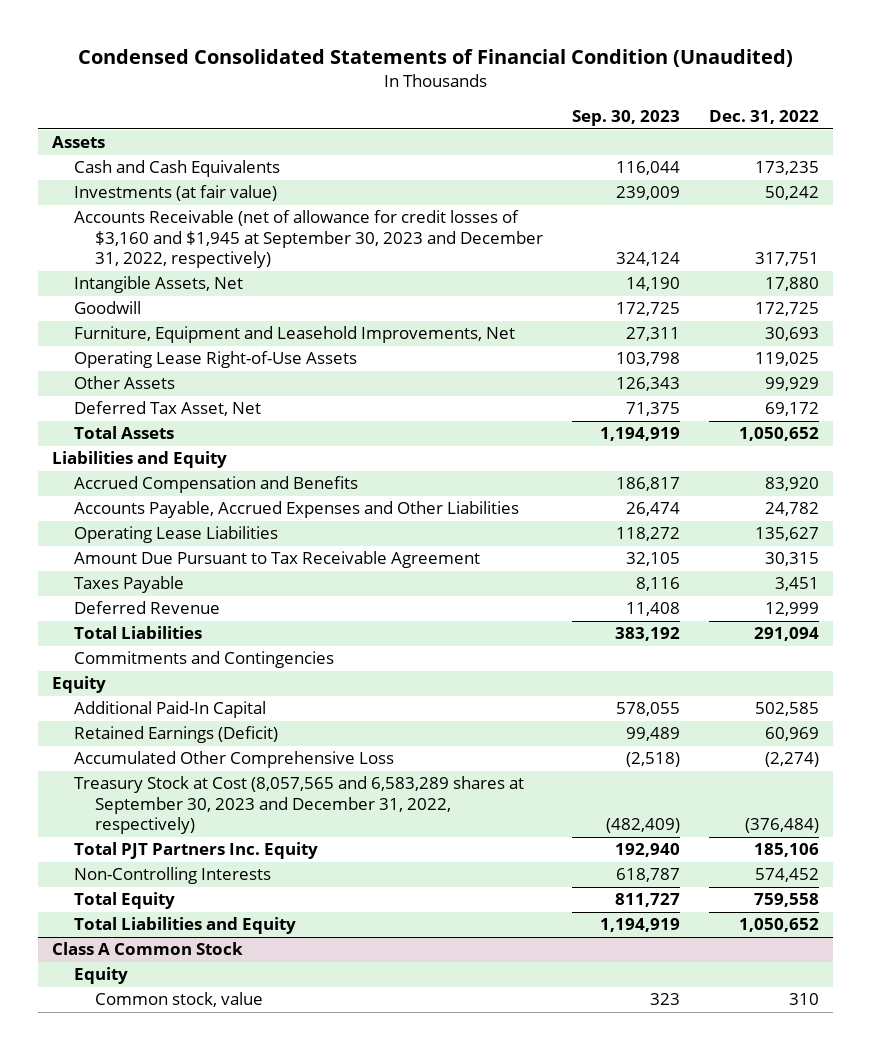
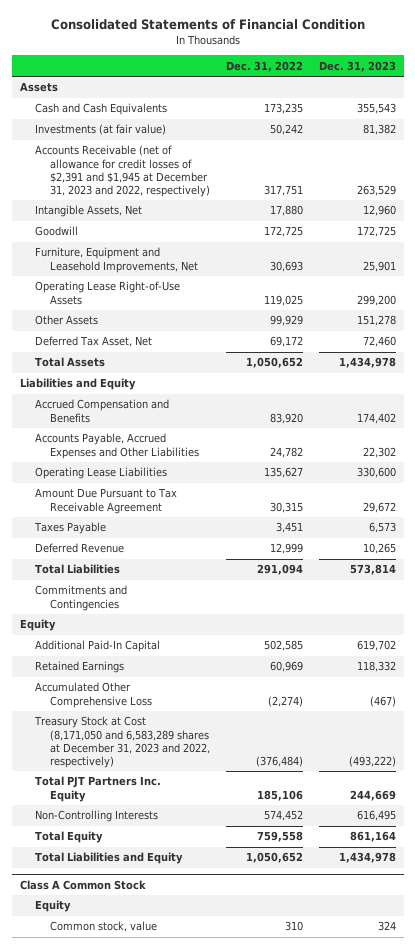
- Condensed Consolidated Statements of Financial Condition (Unaudited)
+ Consolidated Statements of Financial Condition
- | Sep. 30, 2023 | Dec. 31, 2022
+ | Dec. 31, 2022 | Dec. 31, 2023
- Accounts Receivable (net of allowance for credit losses of $3,160 and $1,945 at September 30, 2023 and December 31, 2022, respectively) | 324,124 | 317,751
+ Accounts Receivable (net of allowance for credit losses of $2,391 and $1,945 at December 31, 2023 and 2022, respectively) | 317,751 | 263,529
- Retained Earnings (Deficit) | 99,489 | 60,969
+ Retained Earnings | 60,969 | 118,332
- Treasury Stock at Cost (8,057,565 and 6,583,289 shares at September 30, 2023 and December 31, 2022, respectively) | (482,409) | (376,484)
+ Treasury Stock at Cost (8,171,050 and 6,583,289 shares at December 31, 2023 and 2022, respectively) | (376,484) | (493,222)

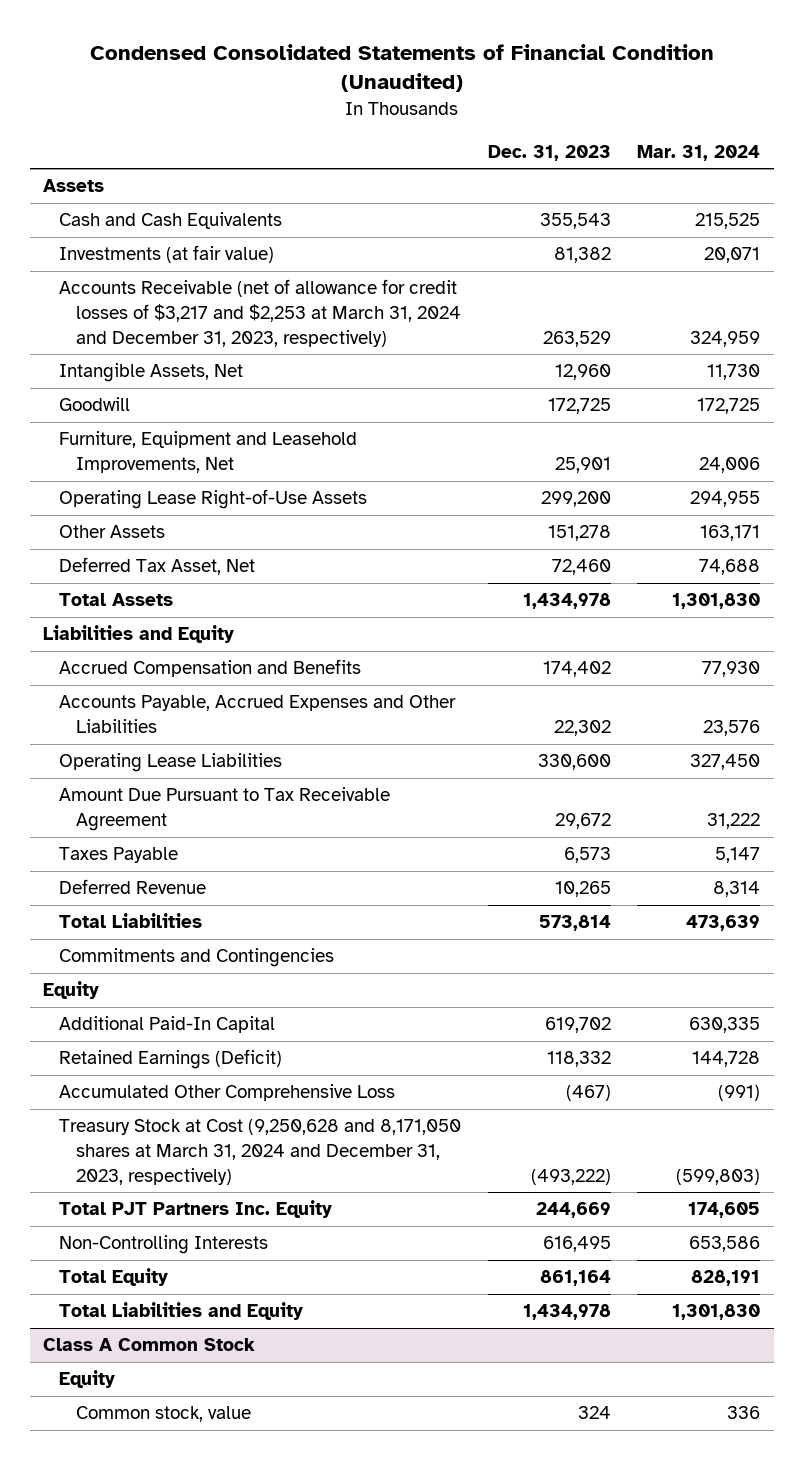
- Consolidated Statements of Financial Condition
+ Condensed Consolidated Statements of Financial Condition (Unaudited)
- | Dec. 31, 2022 | Dec. 31, 2023
+ | Dec. 31, 2023 | Mar. 31, 2024
- Accounts Receivable (net of allowance for credit losses of $2,391 and $1,945 at December 31, 2023 and 2022, respectively) | 317,751 | 263,529
+ Accounts Receivable (net of allowance for credit losses of $3,217 and $2,253 at March 31, 2024 and December 31, 2023, respectively) | 263,529 | 324,959
- Retained Earnings | 60,969 | 118,332
+ Retained Earnings (Deficit) | 118,332 | 144,728
- Treasury Stock at Cost (8,171,050 and 6,583,289 shares at December 31, 2023 and 2022, respectively) | (376,484) | (493,222)
+ Treasury Stock at Cost (9,250,628 and 8,171,050 shares at March 31, 2024 and December 31, 2023, respectively) | (493,222) | (599,803)

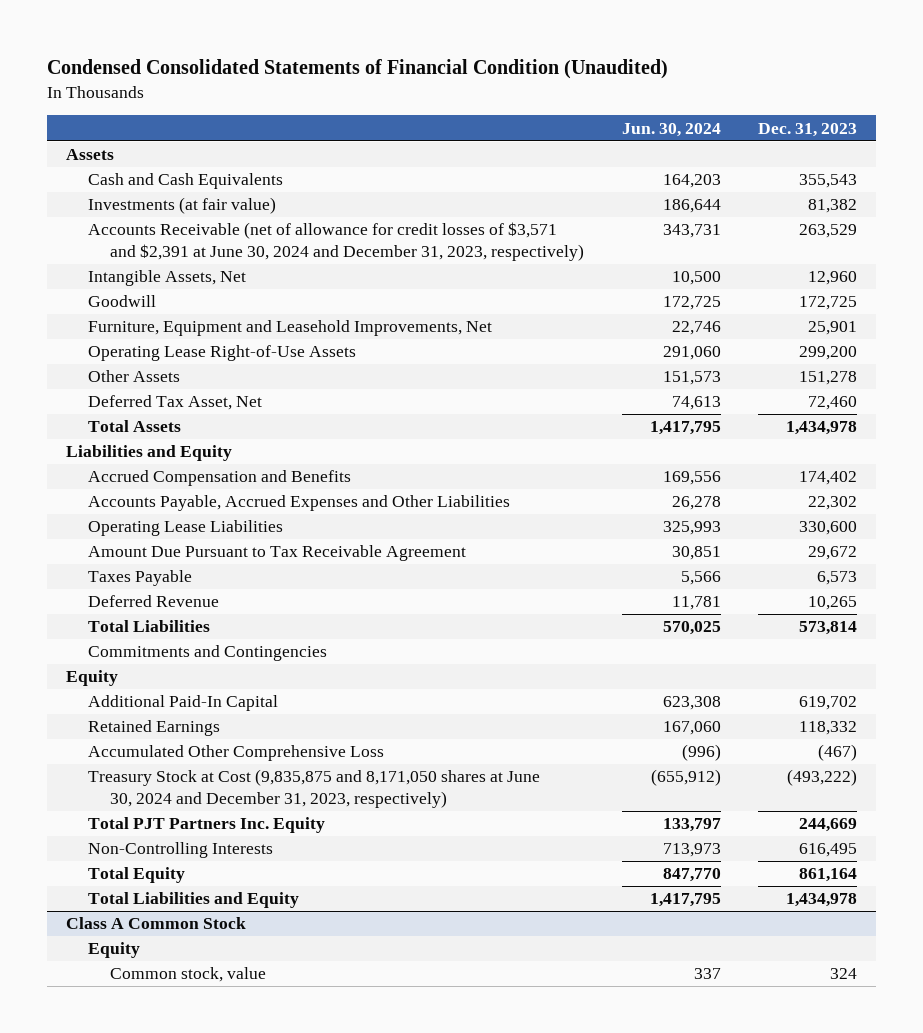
- | Dec. 31, 2023 | Mar. 31, 2024
+ | Jun. 30, 2024 | Dec. 31, 2023
- Accounts Receivable (net of allowance for credit losses of $3,217 and $2,253 at March 31, 2024 and December 31, 2023, respectively) | 263,529 | 324,959
+ Accounts Receivable (net of allowance for credit losses of $3,571 and $2,391 at June 30, 2024 and December 31, 2023, respectively) | 343,731 | 263,529
- Retained Earnings (Deficit) | 118,332 | 144,728
+ Retained Earnings | 167,060 | 118,332
- Treasury Stock at Cost (9,250,628 and 8,171,050 shares at March 31, 2024 and December 31, 2023, respectively) | (493,222) | (599,803)
+ Treasury Stock at Cost (9,835,875 and 8,171,050 shares at June 30, 2024 and December 31, 2023, respectively) | (655,912) | (493,222)

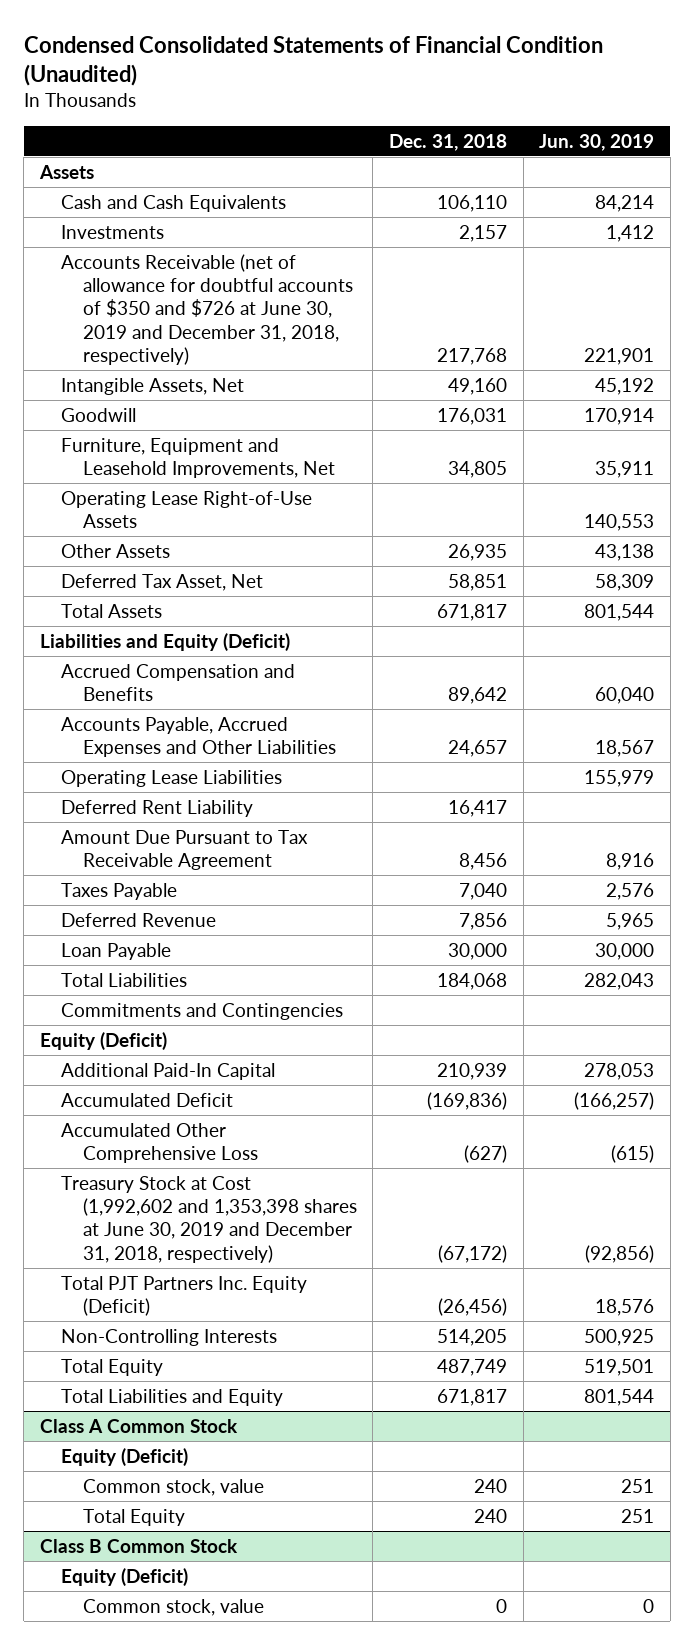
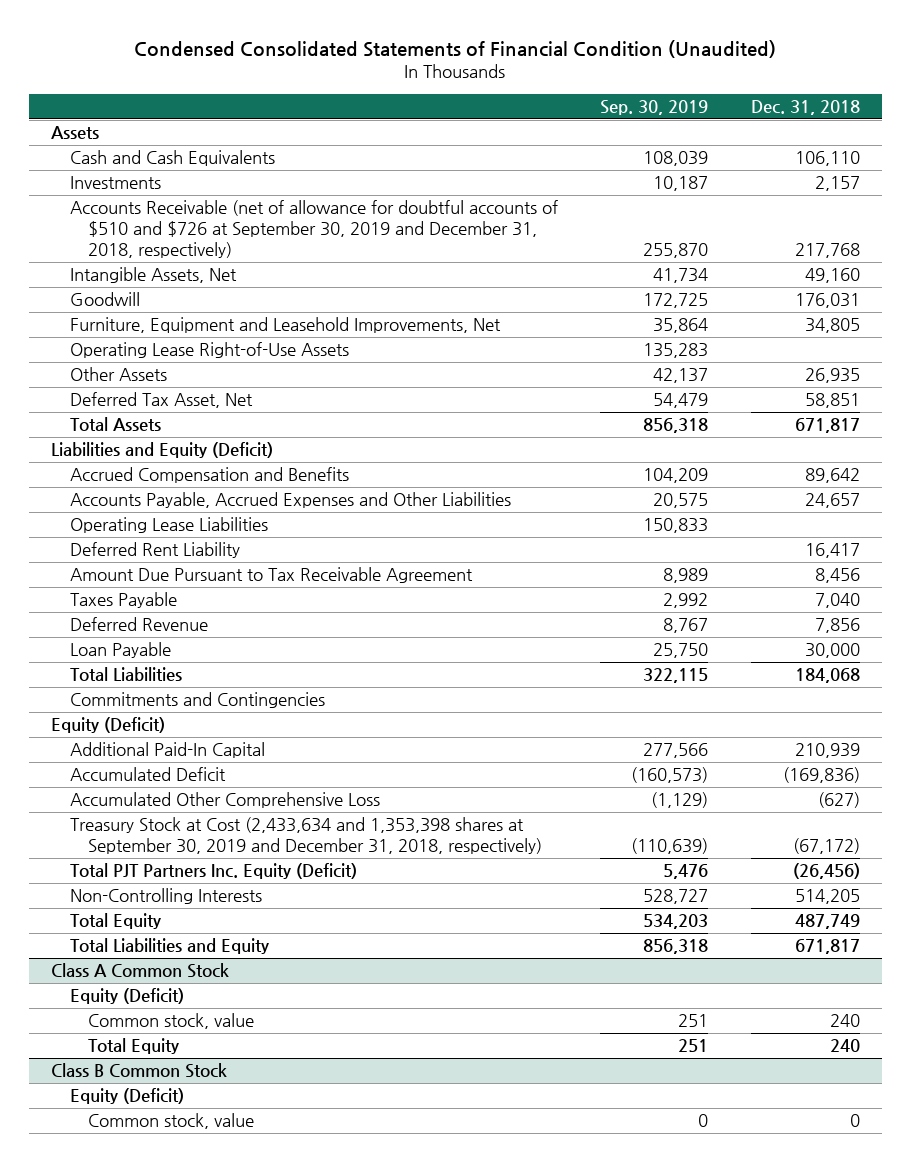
- | Dec. 31, 2018 | Jun. 30, 2019
+ | Sep. 30, 2019 | Dec. 31, 2018
- Accounts Receivable (net of allowance for doubtful accounts of $350 and $726 at June 30, 2019 and December 31, 2018, respectively) | 217,768 | 221,901
+ Accounts Receivable (net of allowance for doubtful accounts of $510 and $726 at September 30, 2019 and December 31, 2018, respectively) | 255,870 | 217,768
- Treasury Stock at Cost (1,992,602 and 1,353,398 shares at June 30, 2019 and December 31, 2018, respectively) | (67,172) | (92,856)
+ Treasury Stock at Cost (2,433,634 and 1,353,398 shares at September 30, 2019 and December 31, 2018, respectively) | (110,639) | (67,172)

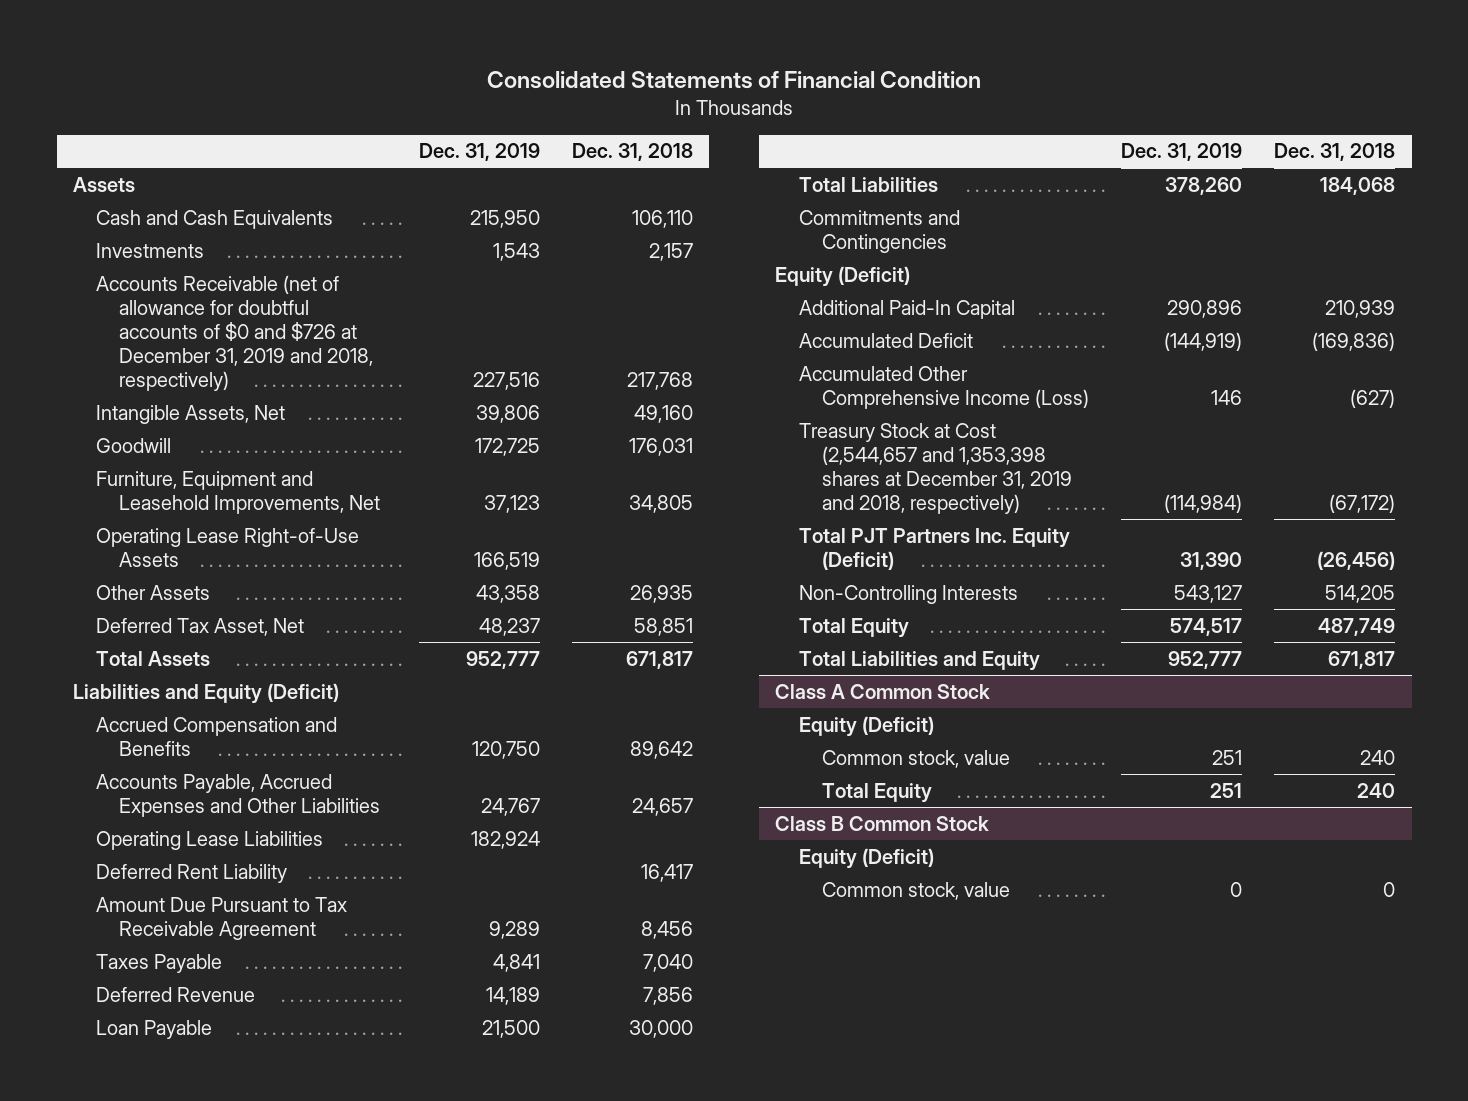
- Condensed Consolidated Statements of Financial Condition (Unaudited)
+ Consolidated Statements of Financial Condition
- | Sep. 30, 2019 | Dec. 31, 2018
+ | Dec. 31, 2019 | Dec. 31, 2018
- Accounts Receivable (net of allowance for doubtful accounts of $510 and $726 at September 30, 2019 and December 31, 2018, respectively) | 255,870 | 217,768
+ Accounts Receivable (net of allowance for doubtful accounts of $0 and $726 at December 31, 2019 and 2018, respectively) | 227,516 | 217,768
- Accumulated Other Comprehensive Loss | (1,129) | (627)
- Treasury Stock at Cost (2,433,634 and 1,353,398 shares at September 30, 2019 and December 31, 2018, respectively) | (110,639) | (67,172)
+ Accumulated Other Comprehensive Income (Loss) | 146 | (627)
+ Treasury Stock at Cost (2,544,657 and 1,353,398 shares at December 31, 2019 and 2018, respectively) | (114,984) | (67,172)

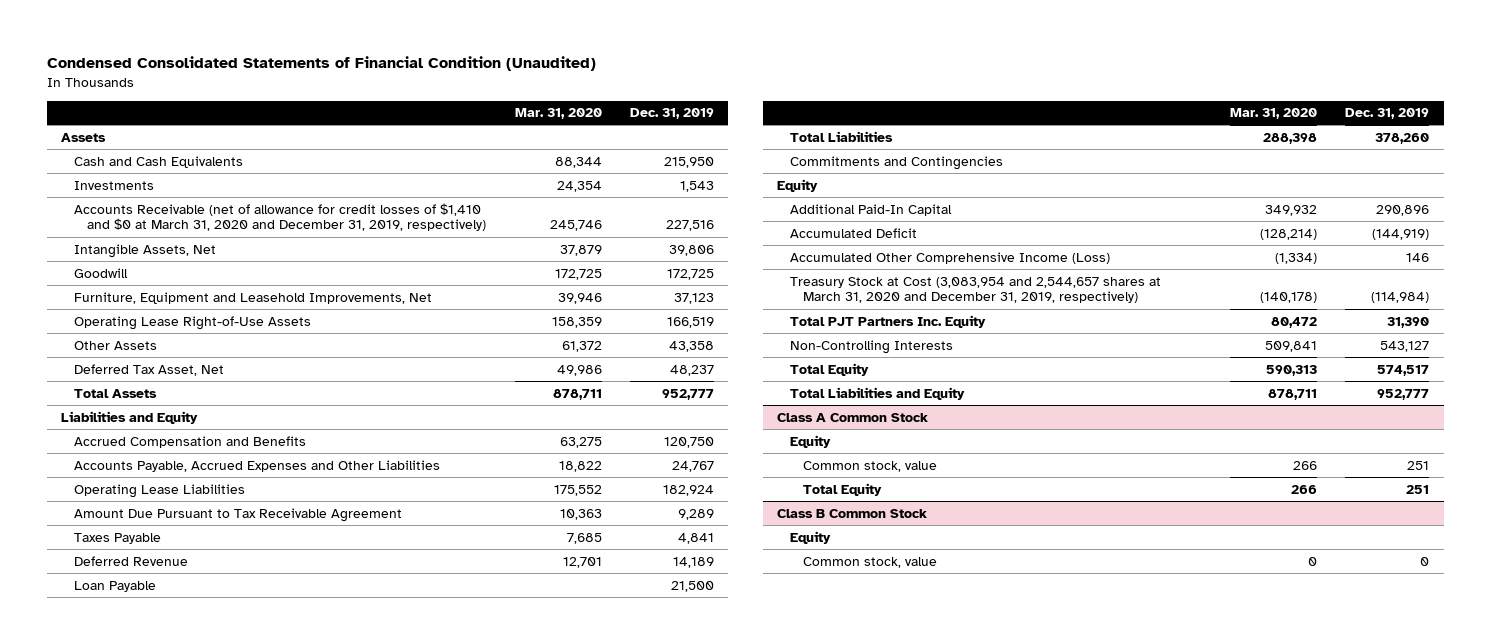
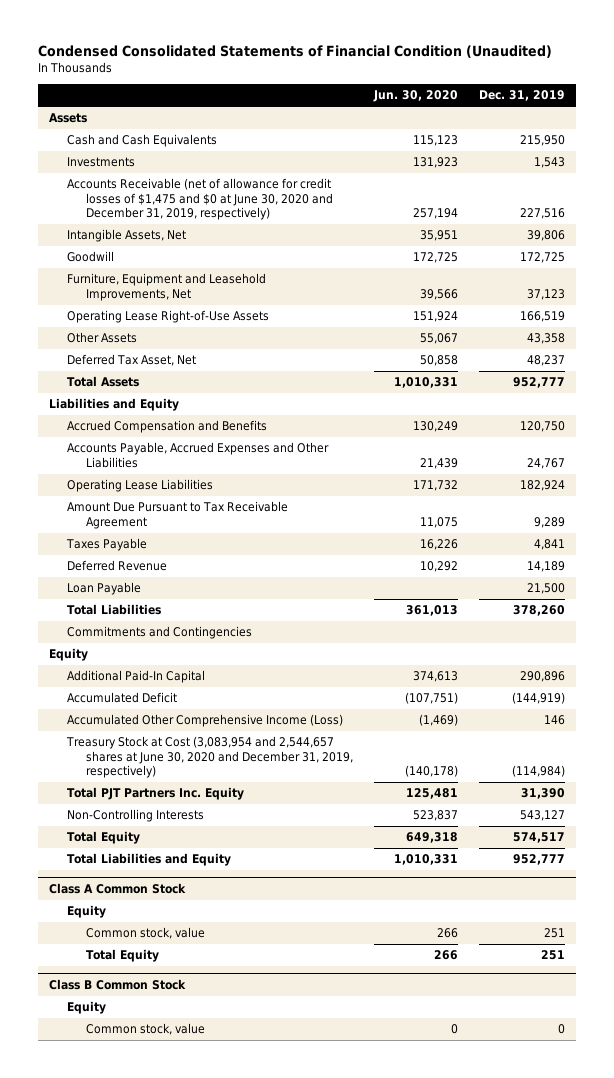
- | Mar. 31, 2020 | Dec. 31, 2019
+ | Jun. 30, 2020 | Dec. 31, 2019
- Accounts Receivable (net of allowance for credit losses of $1,410 and $0 at March 31, 2020 and December 31, 2019, respectively) | 245,746 | 227,516
+ Accounts Receivable (net of allowance for credit losses of $1,475 and $0 at June 30, 2020 and December 31, 2019, respectively) | 257,194 | 227,516
- Treasury Stock at Cost (3,083,954 and 2,544,657 shares at March 31, 2020 and December 31, 2019, respectively) | (140,178) | (114,984)
+ Treasury Stock at Cost (3,083,954 and 2,544,657 shares at June 30, 2020 and December 31, 2019, respectively) | (140,178) | (114,984)

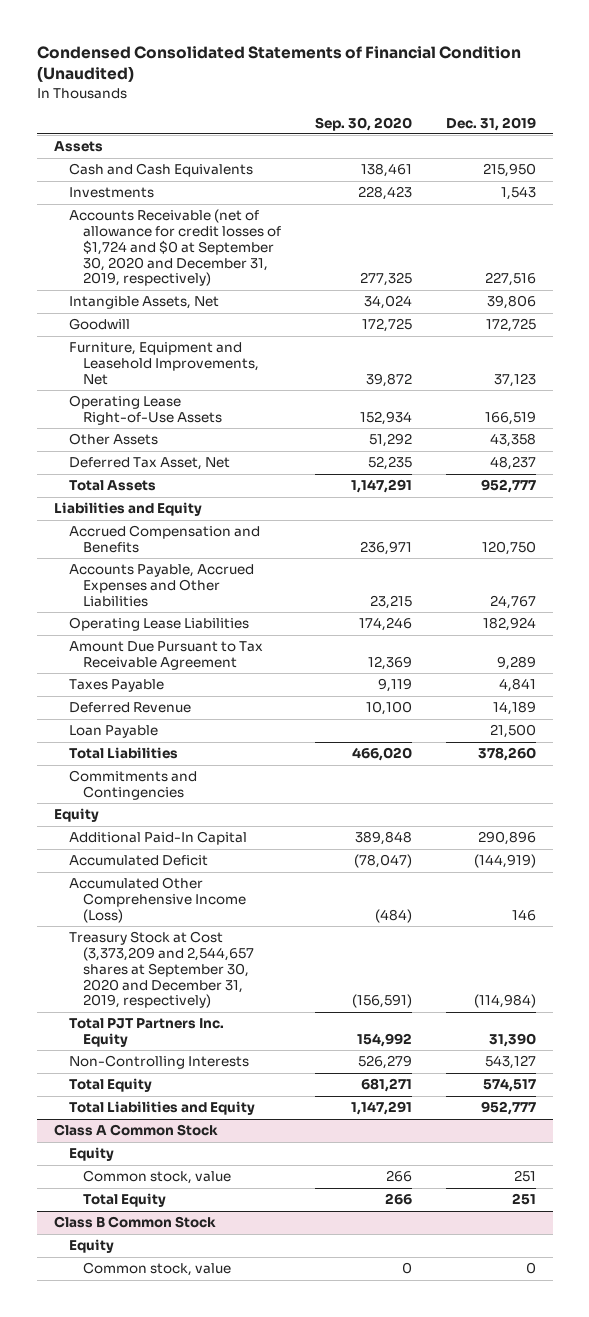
- | Jun. 30, 2020 | Dec. 31, 2019
+ | Sep. 30, 2020 | Dec. 31, 2019
- Accounts Receivable (net of allowance for credit losses of $1,475 and $0 at June 30, 2020 and December 31, 2019, respectively) | 257,194 | 227,516
+ Accounts Receivable (net of allowance for credit losses of $1,724 and $0 at September 30, 2020 and December 31, 2019, respectively) | 277,325 | 227,516
- Treasury Stock at Cost (3,083,954 and 2,544,657 shares at June 30, 2020 and December 31, 2019, respectively) | (140,178) | (114,984)
+ Treasury Stock at Cost (3,373,209 and 2,544,657 shares at September 30, 2020 and December 31, 2019, respectively) | (156,591) | (114,984)

